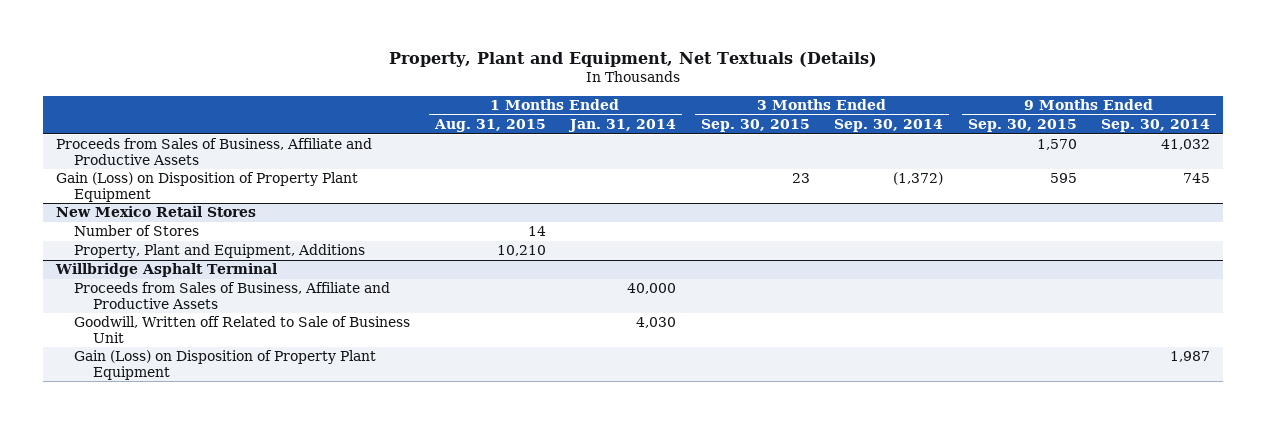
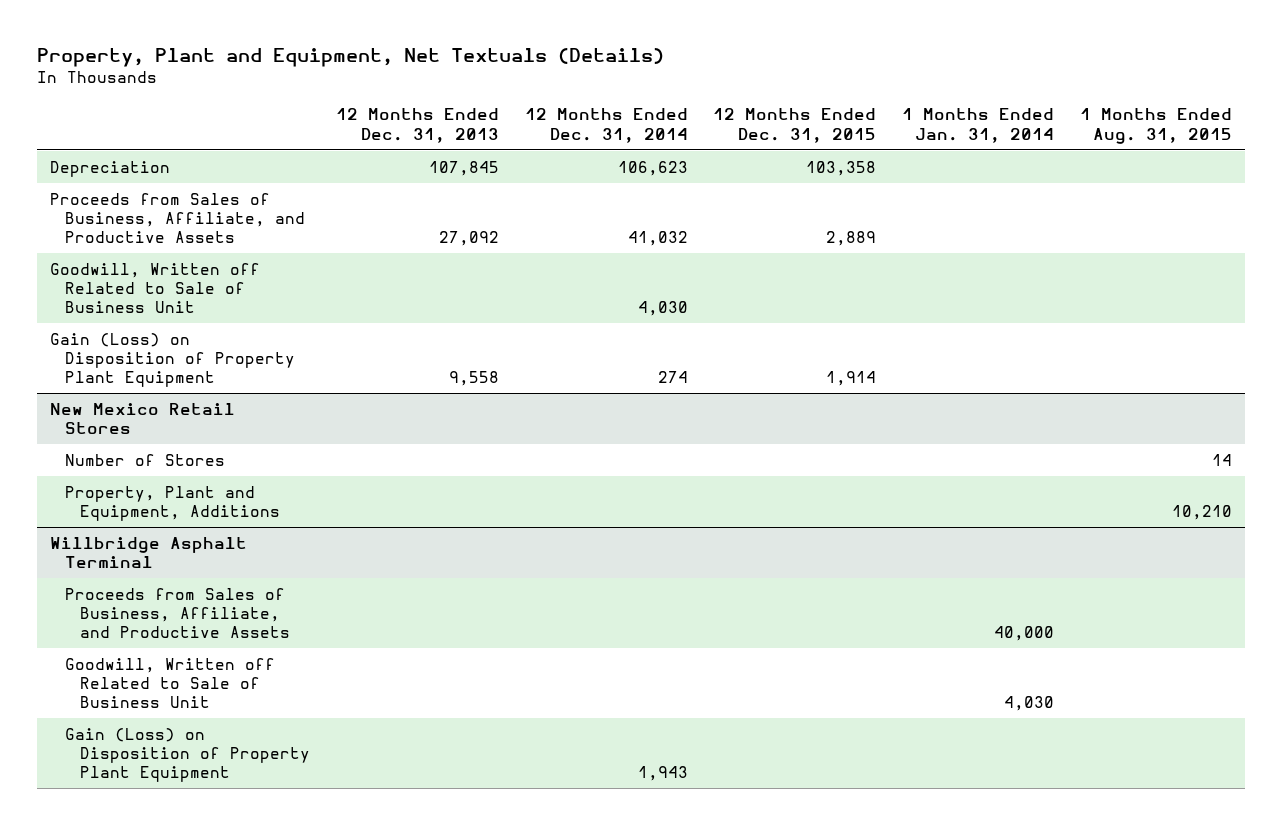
- | 1 Months Ended Aug. 31, 2015 | 1 Months Ended Jan. 31, 2014 | 3 Months Ended Sep. 30, 2015 | 3 Months Ended Sep. 30, 2014 | 9 Months Ended Sep. 30, 2015 | 9 Months Ended Sep. 30, 2014
+ | 12 Months Ended Dec. 31, 2013 | 12 Months Ended Dec. 31, 2014 | 12 Months Ended Dec. 31, 2015 | 1 Months Ended Jan. 31, 2014 | 1 Months Ended Aug. 31, 2015
- Proceeds from Sales of Business, Affiliate and Productive Assets | | | | | 1,570 | 41,032
+ Depreciation | 107,845 | 106,623 | 103,358 | |
+ Proceeds from Sales of Business, Affiliate, and Productive Assets | 27,092 | 41,032 | 2,889 | |
+ Goodwill, Written off Related to Sale of Business Unit | | 4,030 | | |
@ Willbridge Asphalt Terminal
- Proceeds from Sales of Business, Affiliate and Productive Assets | | 40,000 | | | |
+ Proceeds from Sales of Business, Affiliate, and Productive Assets | | | | 40,000 |

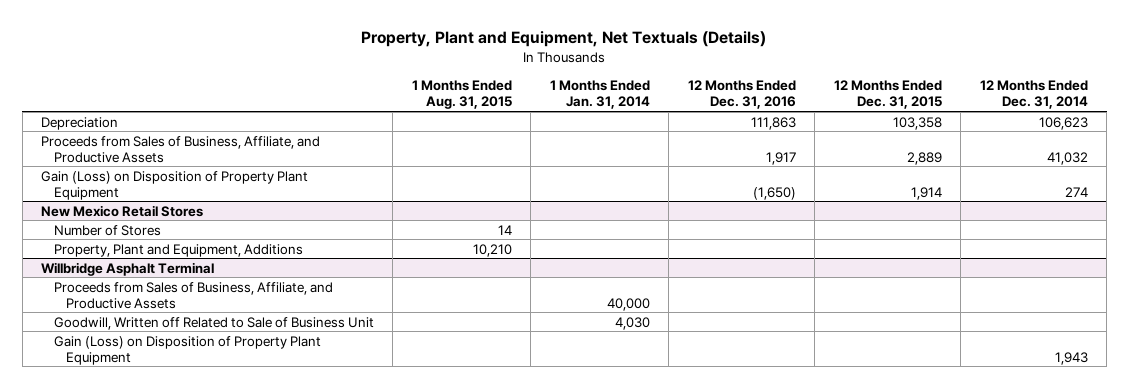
- | 12 Months Ended Dec. 31, 2013 | 12 Months Ended Dec. 31, 2014 | 12 Months Ended Dec. 31, 2015 | 1 Months Ended Jan. 31, 2014 | 1 Months Ended Aug. 31, 2015
+ | 1 Months Ended Aug. 31, 2015 | 1 Months Ended Jan. 31, 2014 | 12 Months Ended Dec. 31, 2016 | 12 Months Ended Dec. 31, 2015 | 12 Months Ended Dec. 31, 2014
- Goodwill, Written off Related to Sale of Business Unit | | 4,030 | | |

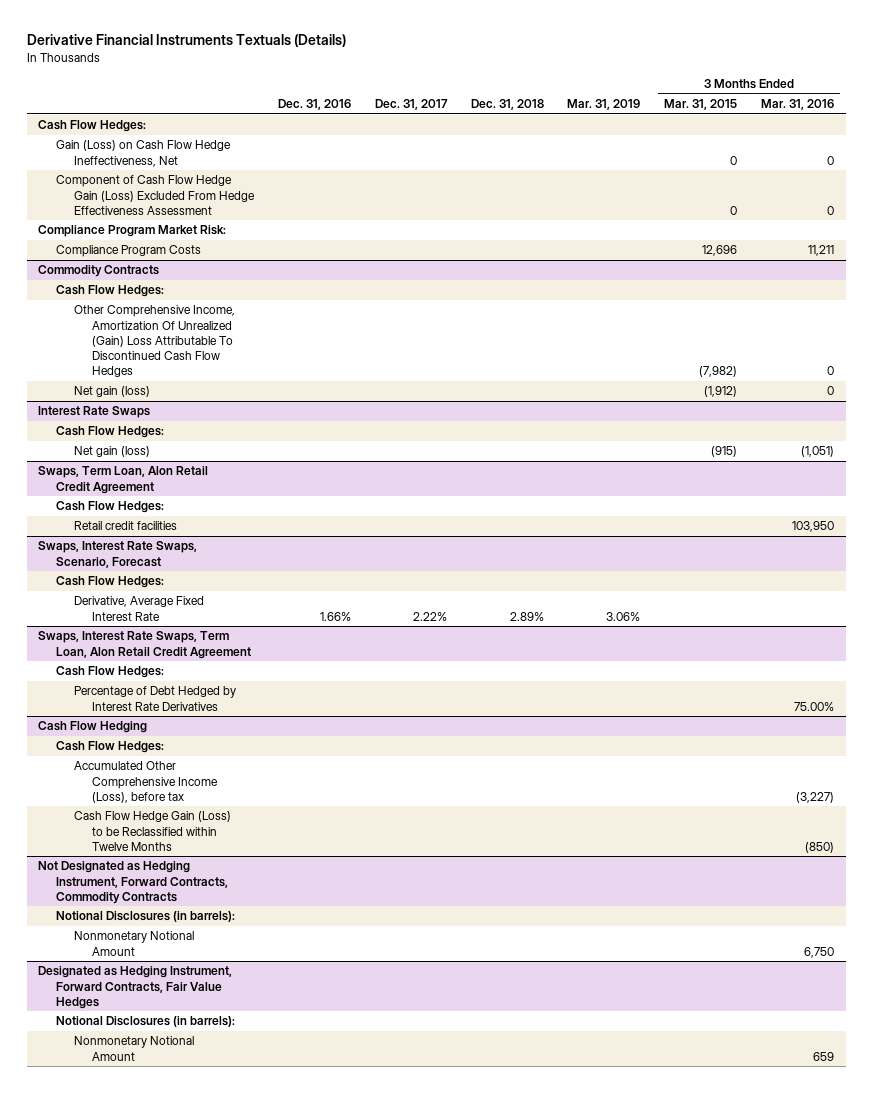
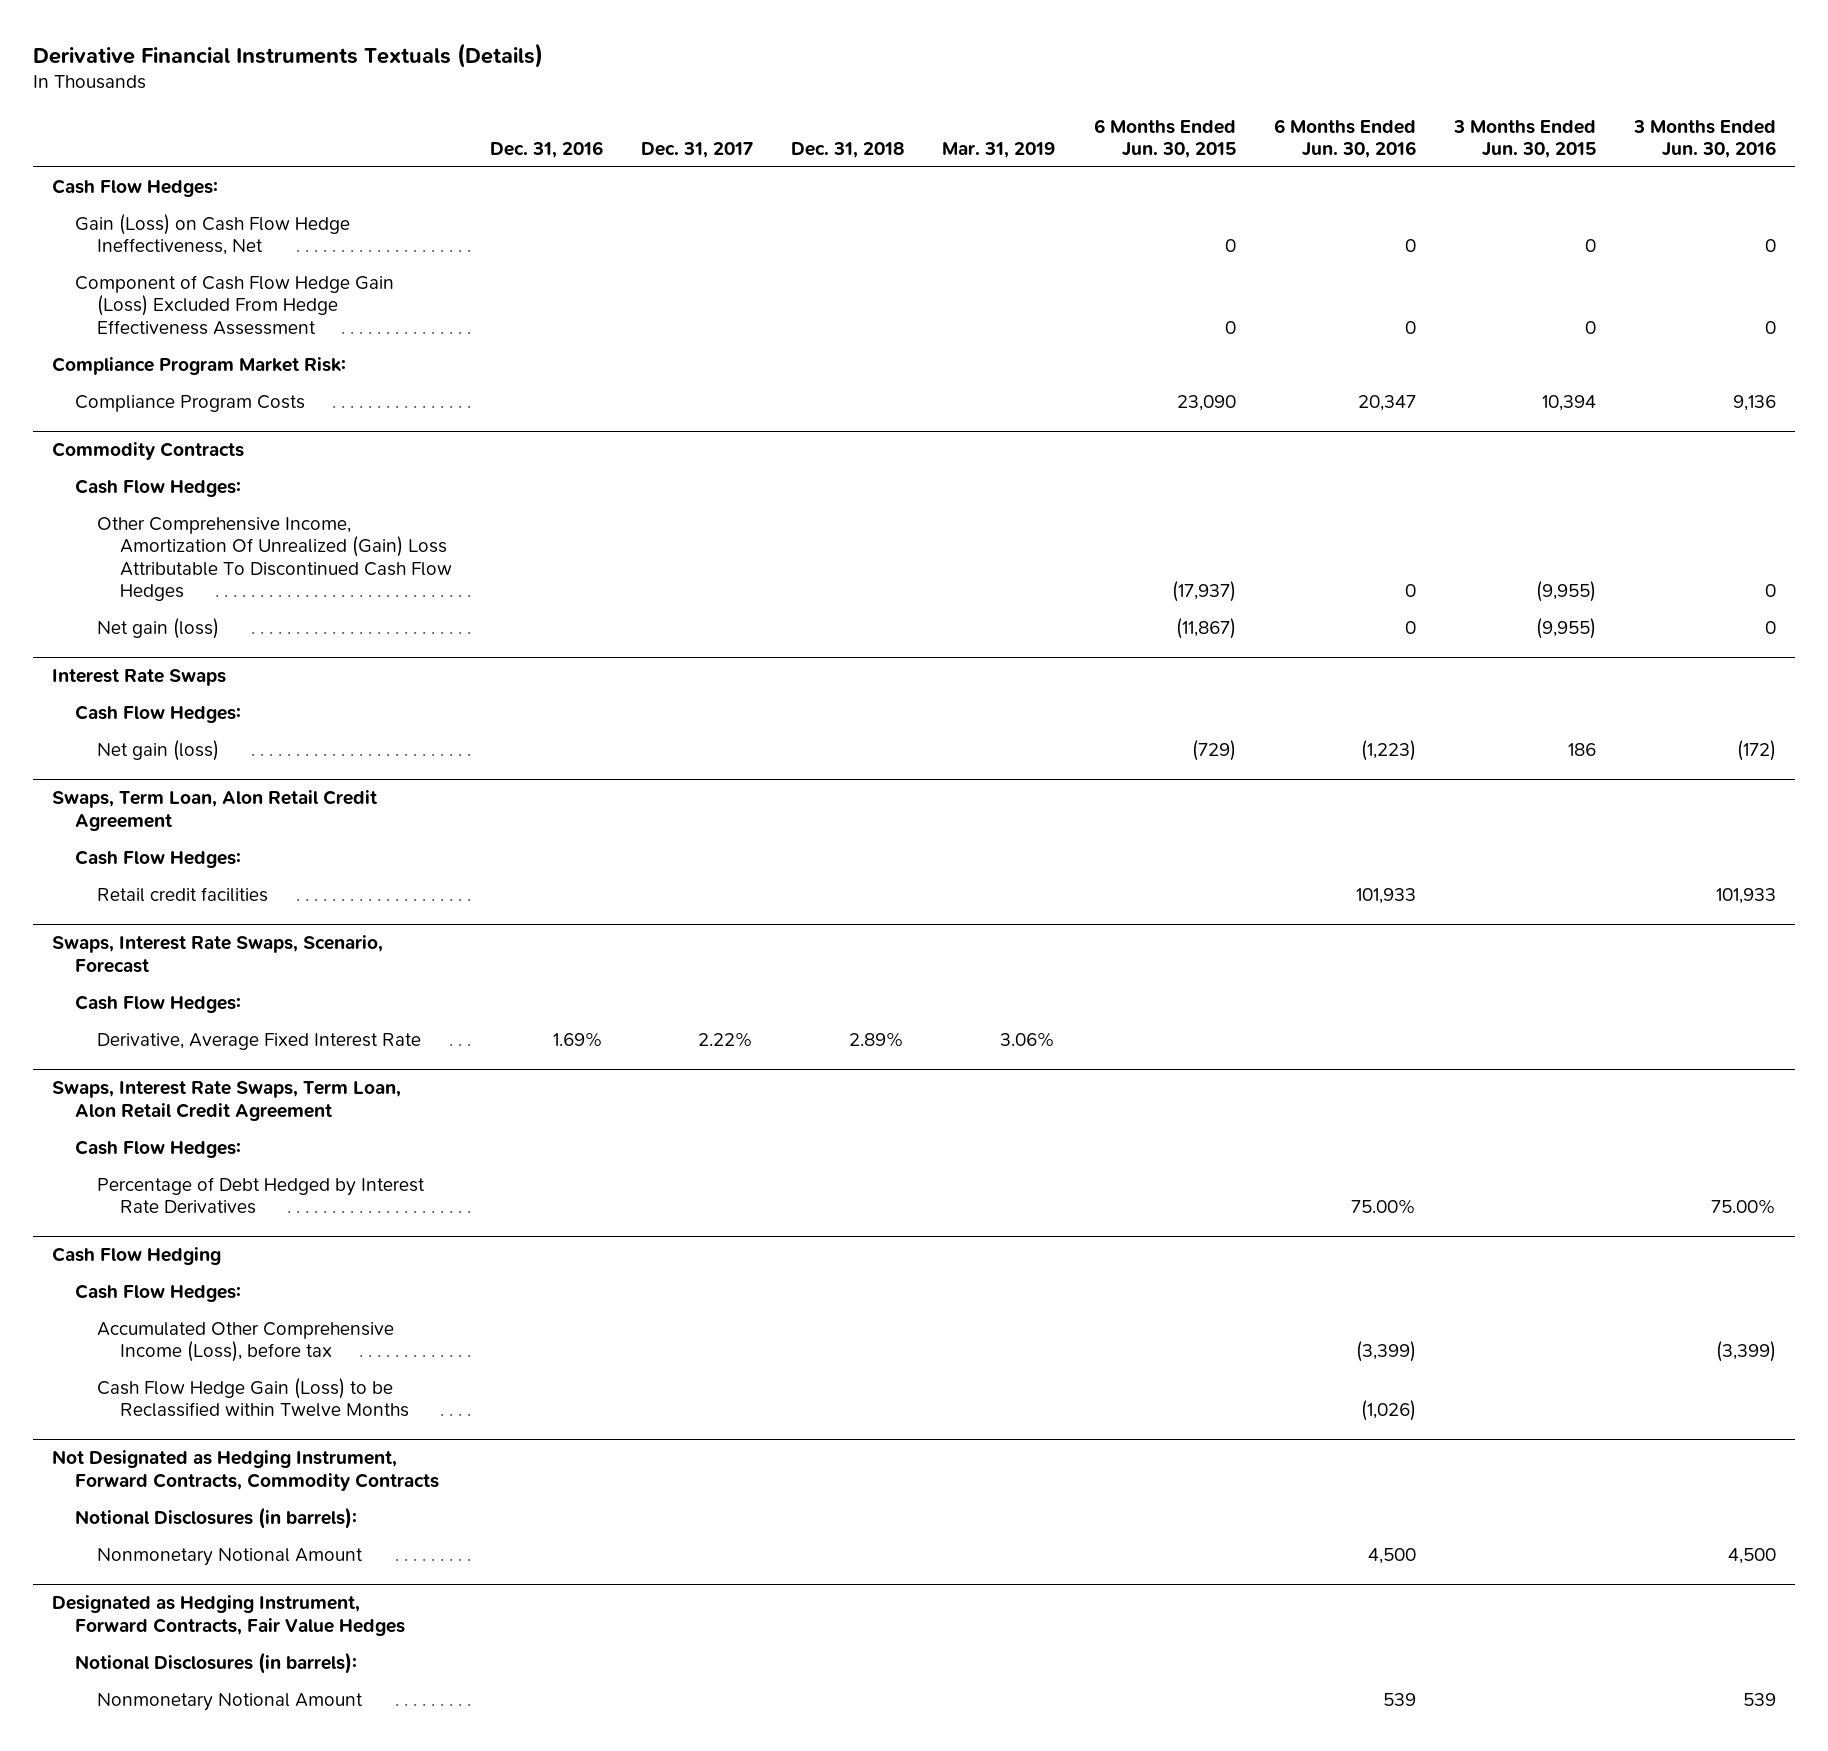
- | Dec. 31, 2016 | Dec. 31, 2017 | Dec. 31, 2018 | Mar. 31, 2019 | 3 Months Ended Mar. 31, 2015 | 3 Months Ended Mar. 31, 2016
+ | Dec. 31, 2016 | Dec. 31, 2017 | Dec. 31, 2018 | Mar. 31, 2019 | 6 Months Ended Jun. 30, 2015 | 6 Months Ended Jun. 30, 2016 | 3 Months Ended Jun. 30, 2015 | 3 Months Ended Jun. 30, 2016
@ Swaps, Interest Rate Swaps, Scenario, Forecast
- Derivative, Average Fixed Interest Rate | 1.66% | 2.22% | 2.89% | 3.06% | |
+ Derivative, Average Fixed Interest Rate | 1.69% | 2.22% | 2.89% | 3.06% | | | |

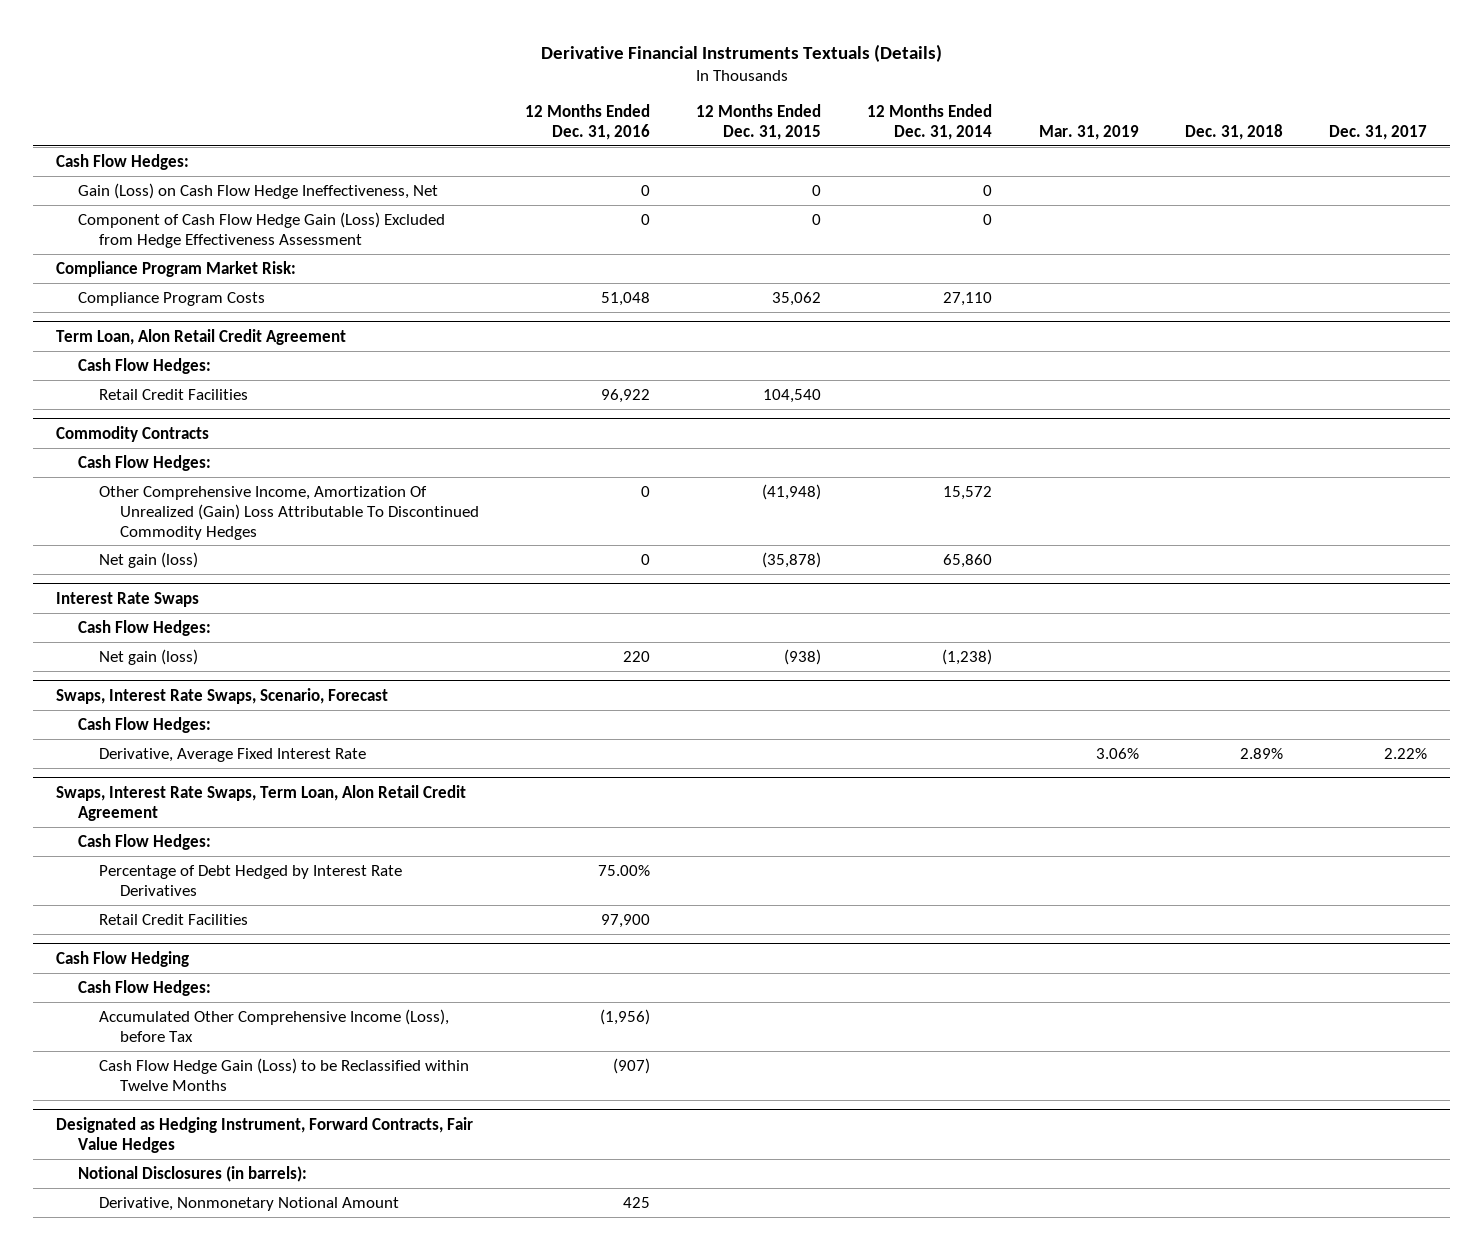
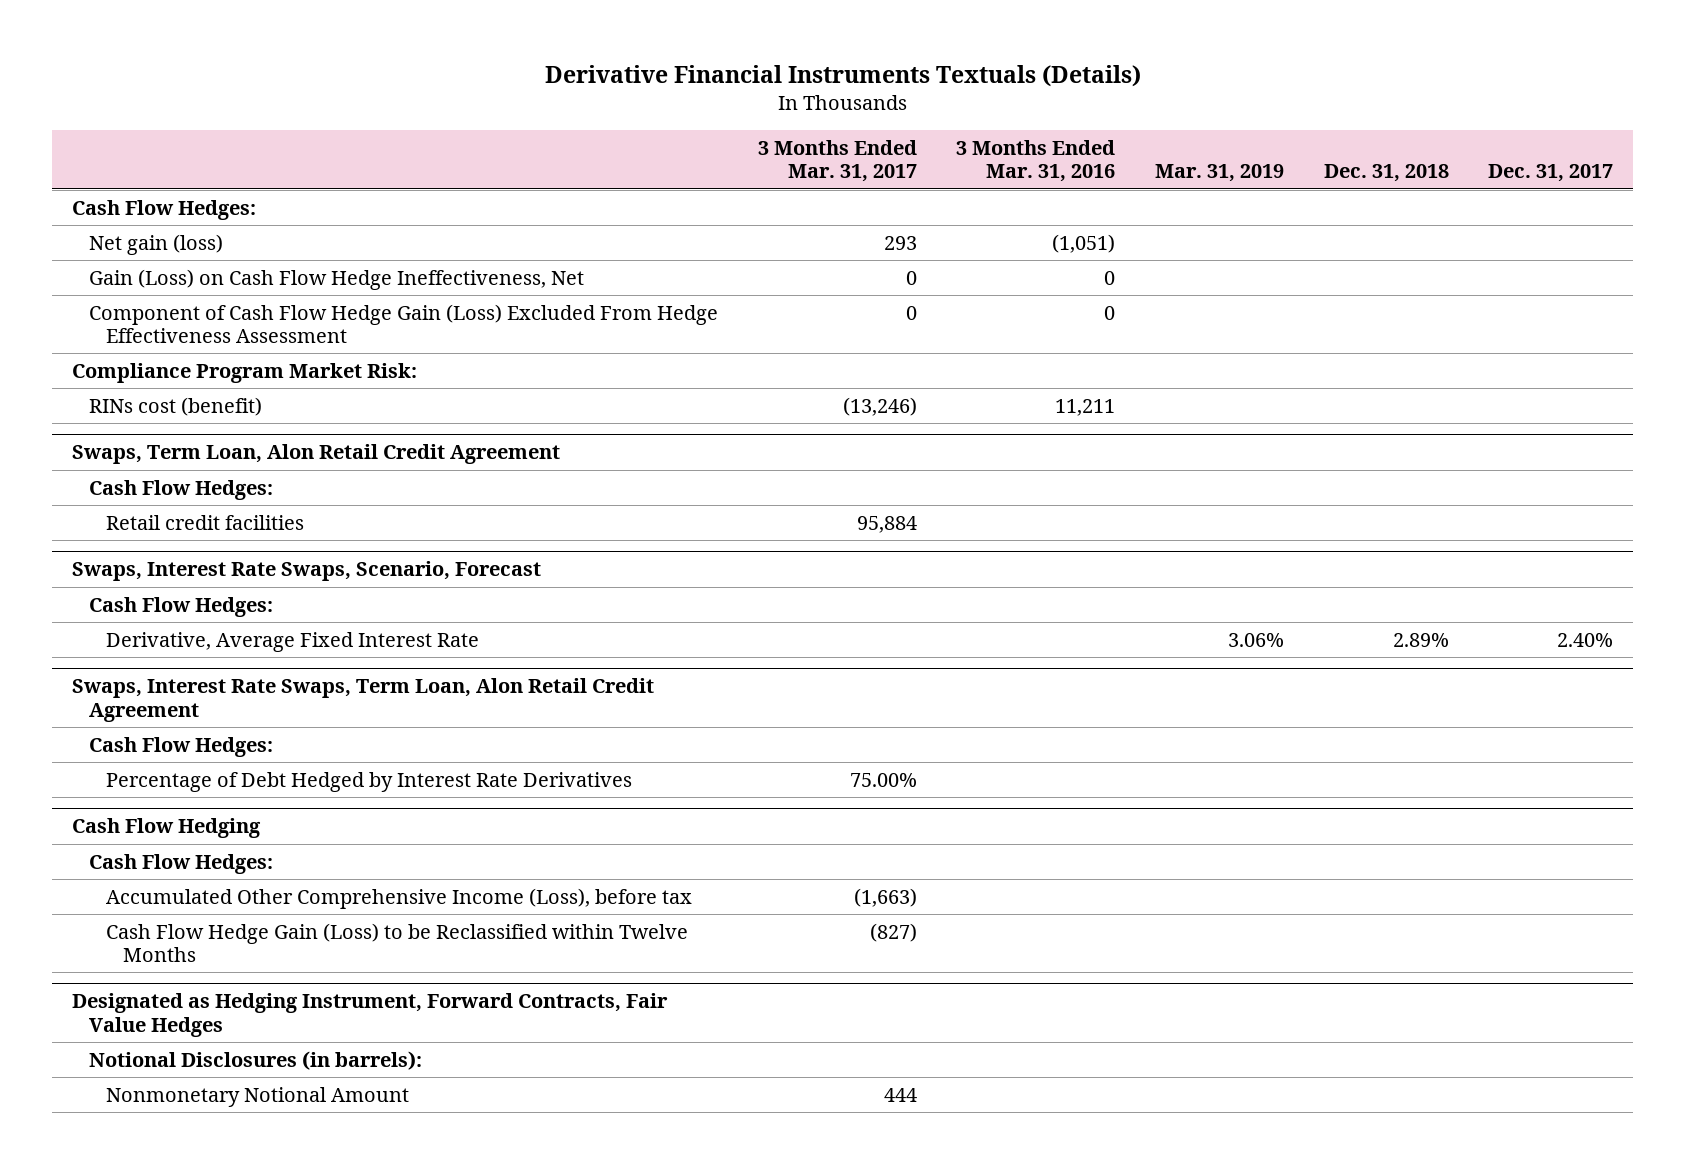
- | 12 Months Ended Dec. 31, 2016 | 12 Months Ended Dec. 31, 2015 | 12 Months Ended Dec. 31, 2014 | Mar. 31, 2019 | Dec. 31, 2018 | Dec. 31, 2017
+ | 3 Months Ended Mar. 31, 2017 | 3 Months Ended Mar. 31, 2016 | Mar. 31, 2019 | Dec. 31, 2018 | Dec. 31, 2017
+ Net gain (loss) | 293 | (1,051) | | |
- Component of Cash Flow Hedge Gain (Loss) Excluded from Hedge Effectiveness Assessment | 0 | 0 | 0 | | |
+ Component of Cash Flow Hedge Gain (Loss) Excluded From Hedge Effectiveness Assessment | 0 | 0 | | |
- Compliance Program Costs | 51,048 | 35,062 | 27,110 | | |
- Term Loan, Alon Retail Credit Agreement
+ RINs cost (benefit) | (13,246) | 11,211 | | |
+ Swaps, Term Loan, Alon Retail Credit Agreement
- Retail Credit Facilities | 96,922 | 104,540 | | | |
- Commodity Contracts
- Cash Flow Hedges:
- Other Comprehensive Income, Amortization Of Unrealized (Gain) Loss Attributable To Discontinued Commodity Hedges | 0 | (41,948) | 15,572 | | |
- Net gain (loss) | 0 | (35,878) | 65,860 | | |
- Interest Rate Swaps
- Cash Flow Hedges:
- Net gain (loss) | 220 | (938) | (1,238) | | |
+ Retail credit facilities | 95,884 | | | |
@ Swaps, Interest Rate Swaps, Scenario, Forecast
- Derivative, Average Fixed Interest Rate | | | | 3.06% | 2.89% | 2.22%
+ Derivative, Average Fixed Interest Rate | | | 3.06% | 2.89% | 2.40%
@ Swaps, Interest Rate Swaps, Term Loan, Alon Retail Credit Agreement
- Retail Credit Facilities | 97,900 | | | | |
@ Cash Flow Hedging
- Accumulated Other Comprehensive Income (Loss), before Tax | (1,956) | | | | |
+ Accumulated Other Comprehensive Income (Loss), before tax | (1,663) | | | |
@ Designated as Hedging Instrument, Forward Contracts, Fair Value Hedges
- Derivative, Nonmonetary Notional Amount | 425 | | | | |
+ Nonmonetary Notional Amount | 444 | | | |

